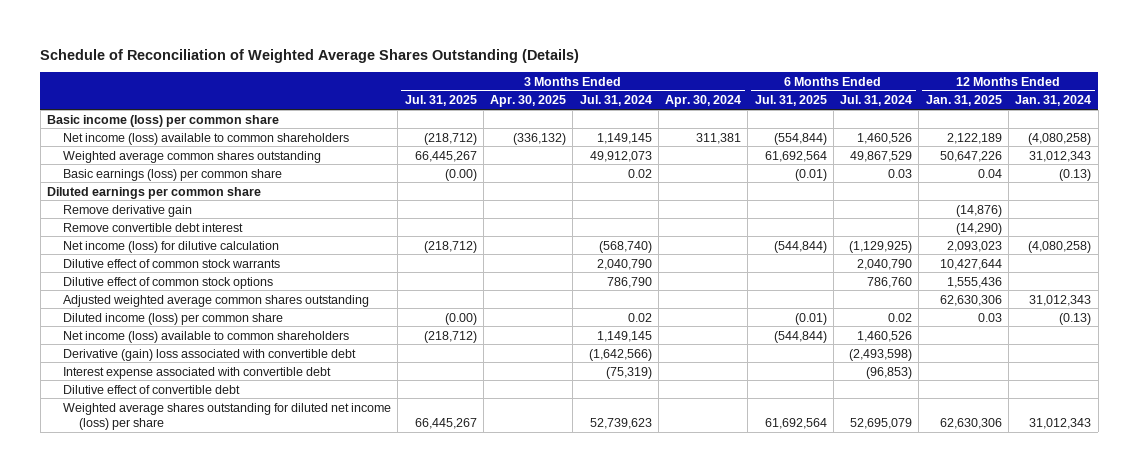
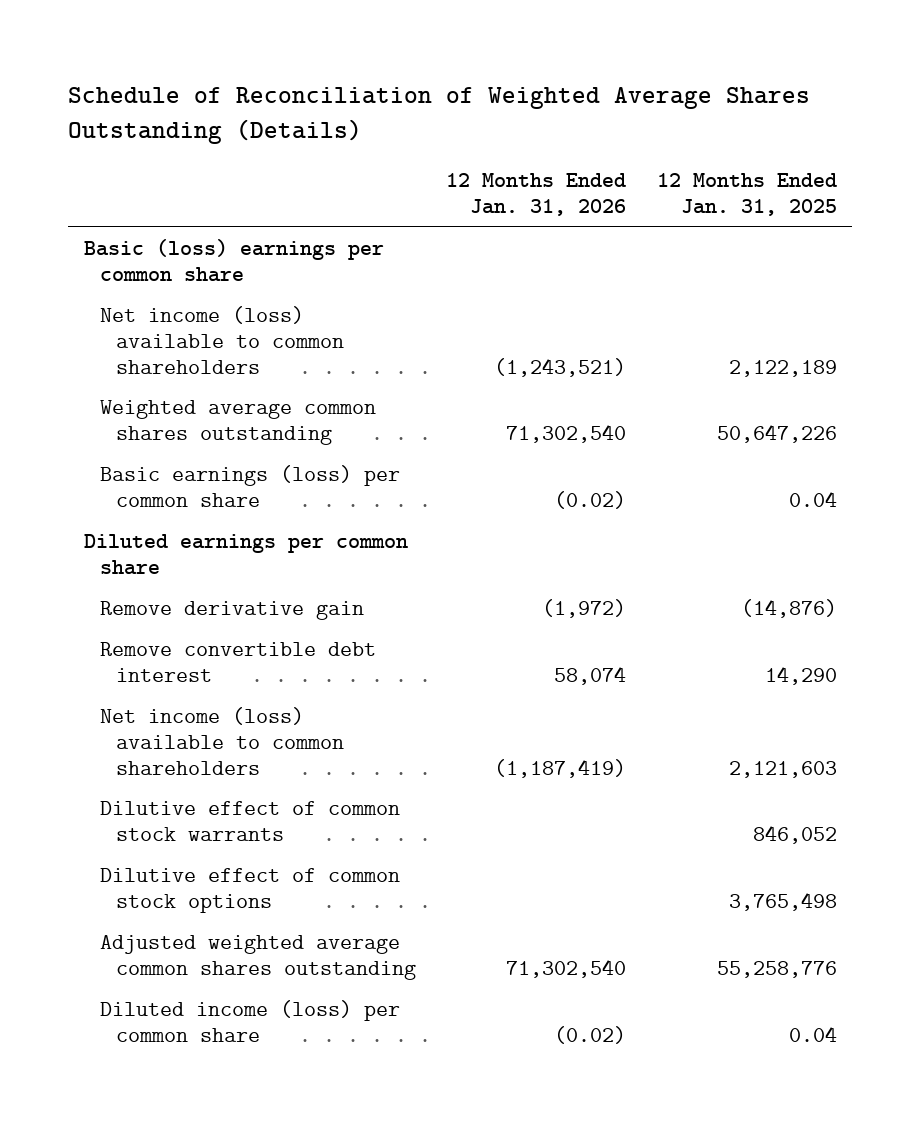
- | 3 Months Ended Jul. 31, 2025 | 3 Months Ended Apr. 30, 2025 | 3 Months Ended Jul. 31, 2024 | 3 Months Ended Apr. 30, 2024 | 6 Months Ended Jul. 31, 2025 | 6 Months Ended Jul. 31, 2024 | 12 Months Ended Jan. 31, 2025 | 12 Months Ended Jan. 31, 2024
+ | 12 Months Ended Jan. 31, 2026 | 12 Months Ended Jan. 31, 2025
- Basic income (loss) per common share
+ Basic (loss) earnings per common share
- Remove convertible debt interest | | | | | | | (14,290) |
- Net income (loss) for dilutive calculation | (218,712) | | (568,740) | | (544,844) | (1,129,925) | 2,093,023 | (4,080,258)
- Dilutive effect of common stock warrants | | | 2,040,790 | | | 2,040,790 | 10,427,644 |
- Dilutive effect of common stock options | | | 786,790 | | | 786,760 | 1,555,436 |
- Adjusted weighted average common shares outstanding | | | | | | | 62,630,306 | 31,012,343
- Diluted income (loss) per common share | (0.00) | | 0.02 | | (0.01) | 0.02 | 0.03 | (0.13)
- Net income (loss) available to common shareholders | (218,712) | | 1,149,145 | | (544,844) | 1,460,526 | |
- Derivative (gain) loss associated with convertible debt | | | (1,642,566) | | | (2,493,598) | |
- Interest expense associated with convertible debt | | | (75,319) | | | (96,853) | |
- Dilutive effect of convertible debt
- Weighted average shares outstanding for diluted net income (loss) per share | 66,445,267 | | 52,739,623 | | 61,692,564 | 52,695,079 | 62,630,306 | 31,012,343
+ Remove convertible debt interest | 58,074 | 14,290
+ Net income (loss) available to common shareholders | (1,187,419) | 2,121,603
+ Dilutive effect of common stock warrants | | 846,052
+ Dilutive effect of common stock options | | 3,765,498
+ Adjusted weighted average common shares outstanding | 71,302,540 | 55,258,776
+ Diluted income (loss) per common share | (0.02) | 0.04

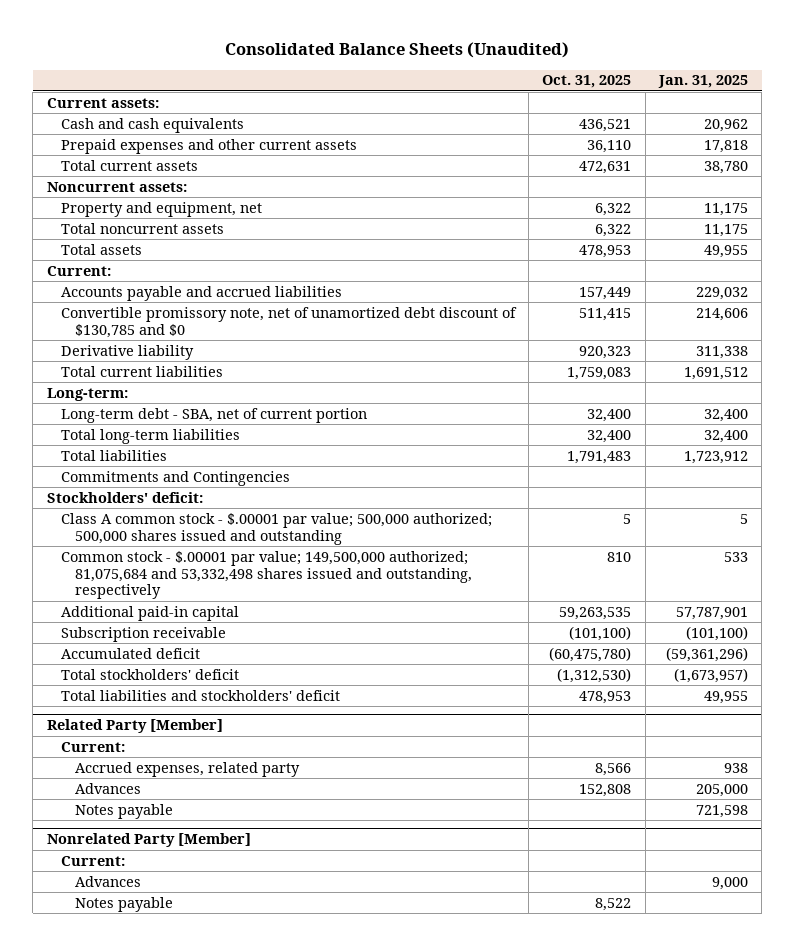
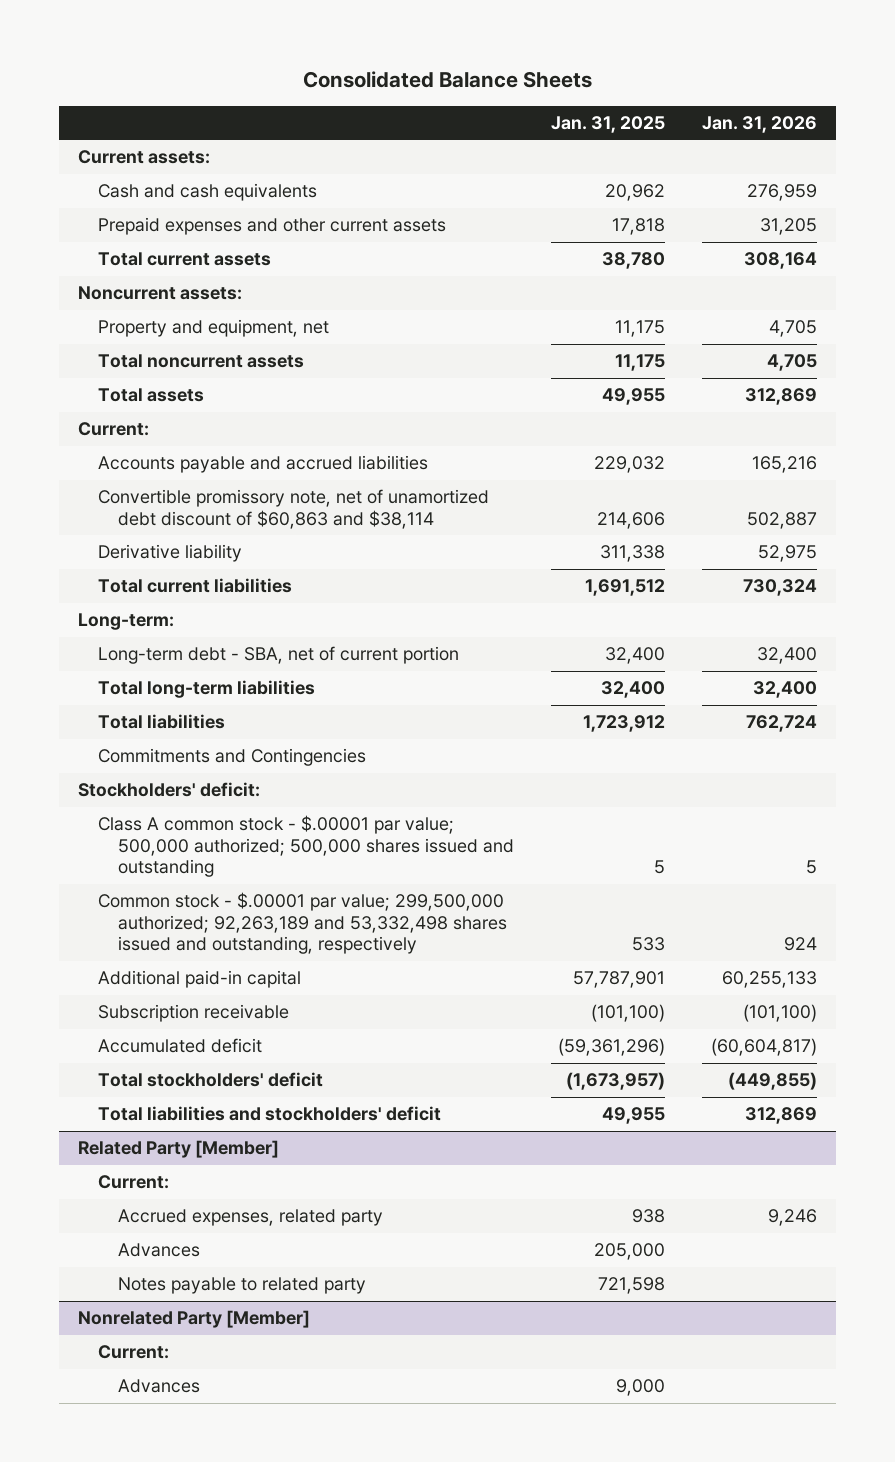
- Consolidated Balance Sheets (Unaudited)
+ Consolidated Balance Sheets
- | Oct. 31, 2025 | Jan. 31, 2025
+ | Jan. 31, 2025 | Jan. 31, 2026
- Convertible promissory note, net of unamortized debt discount of $130,785 and $0 | 511,415 | 214,606
+ Convertible promissory note, net of unamortized debt discount of $60,863 and $38,114 | 214,606 | 502,887
- Common stock - $.00001 par value; 149,500,000 authorized; 81,075,684 and 53,332,498 shares issued and outstanding, respectively | 810 | 533
+ Common stock - $.00001 par value; 299,500,000 authorized; 92,263,189 and 53,332,498 shares issued and outstanding, respectively | 533 | 924
@ Related Party [Member]
- Notes payable | | 721,598
+ Notes payable to related party | 721,598 |
@ Nonrelated Party [Member]
- Notes payable | 8,522 |

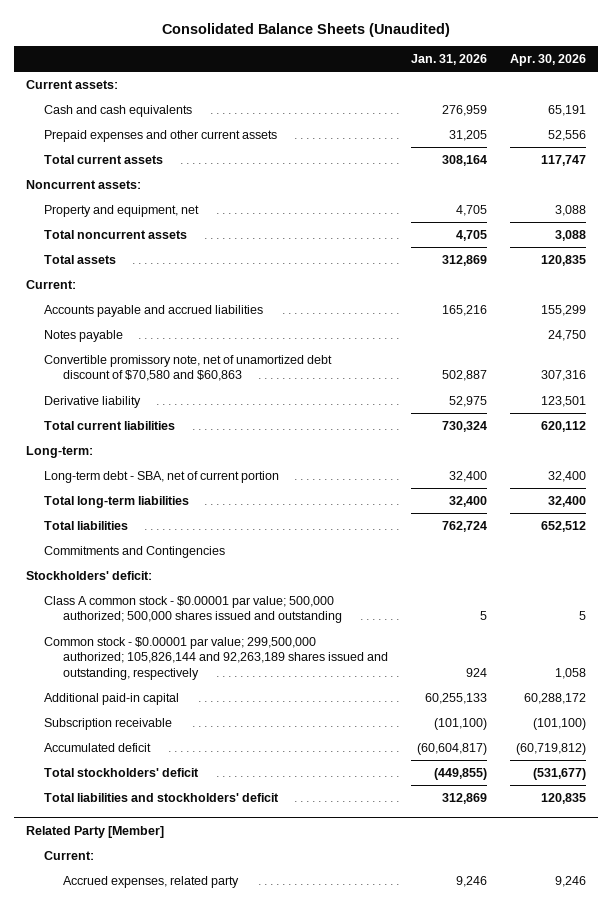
- Consolidated Balance Sheets
+ Consolidated Balance Sheets (Unaudited)
- | Jan. 31, 2025 | Jan. 31, 2026
+ | Jan. 31, 2026 | Apr. 30, 2026
- Convertible promissory note, net of unamortized debt discount of $60,863 and $38,114 | 214,606 | 502,887
+ Notes payable | | 24,750
+ Convertible promissory note, net of unamortized debt discount of $70,580 and $60,863 | 502,887 | 307,316
- Class A common stock - $.00001 par value; 500,000 authorized; 500,000 shares issued and outstanding | 5 | 5
- Common stock - $.00001 par value; 299,500,000 authorized; 92,263,189 and 53,332,498 shares issued and outstanding, respectively | 533 | 924
+ Class A common stock - $0.00001 par value; 500,000 authorized; 500,000 shares issued and outstanding | 5 | 5
+ Common stock - $0.00001 par value; 299,500,000 authorized; 105,826,144 and 92,263,189 shares issued and outstanding, respectively | 924 | 1,058
@ Related Party [Member]
- Advances | 205,000 |
- Notes payable to related party | 721,598 |
- Nonrelated Party [Member]
- Current:
- Advances | 9,000 |

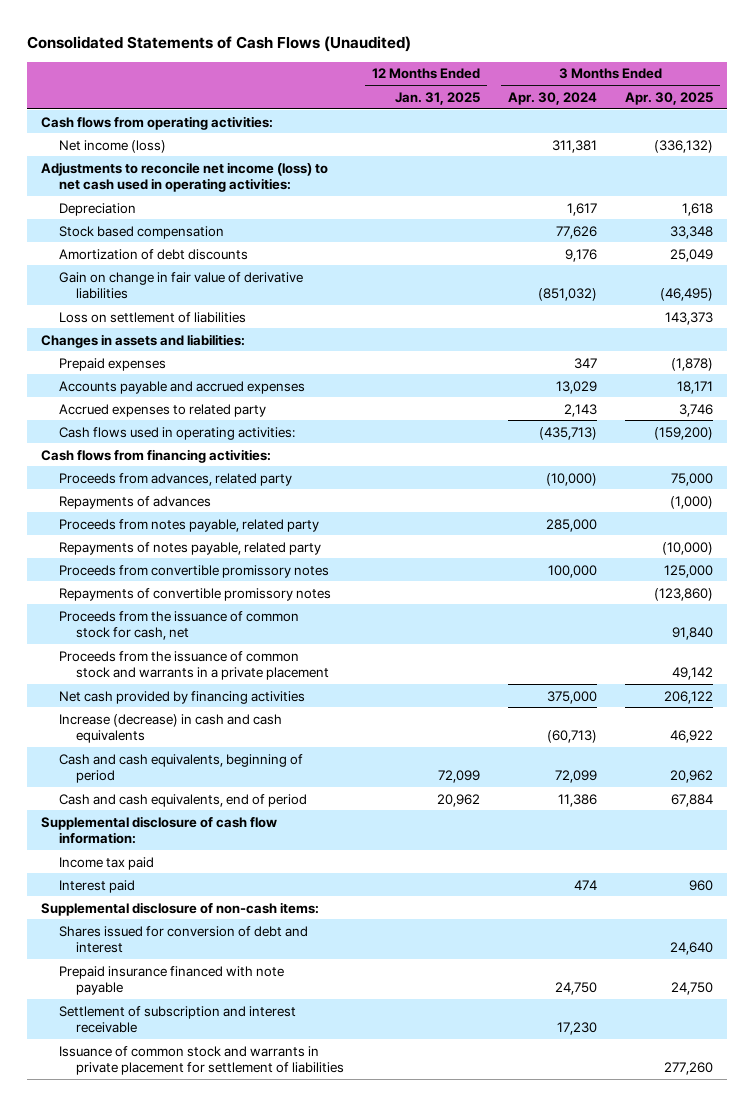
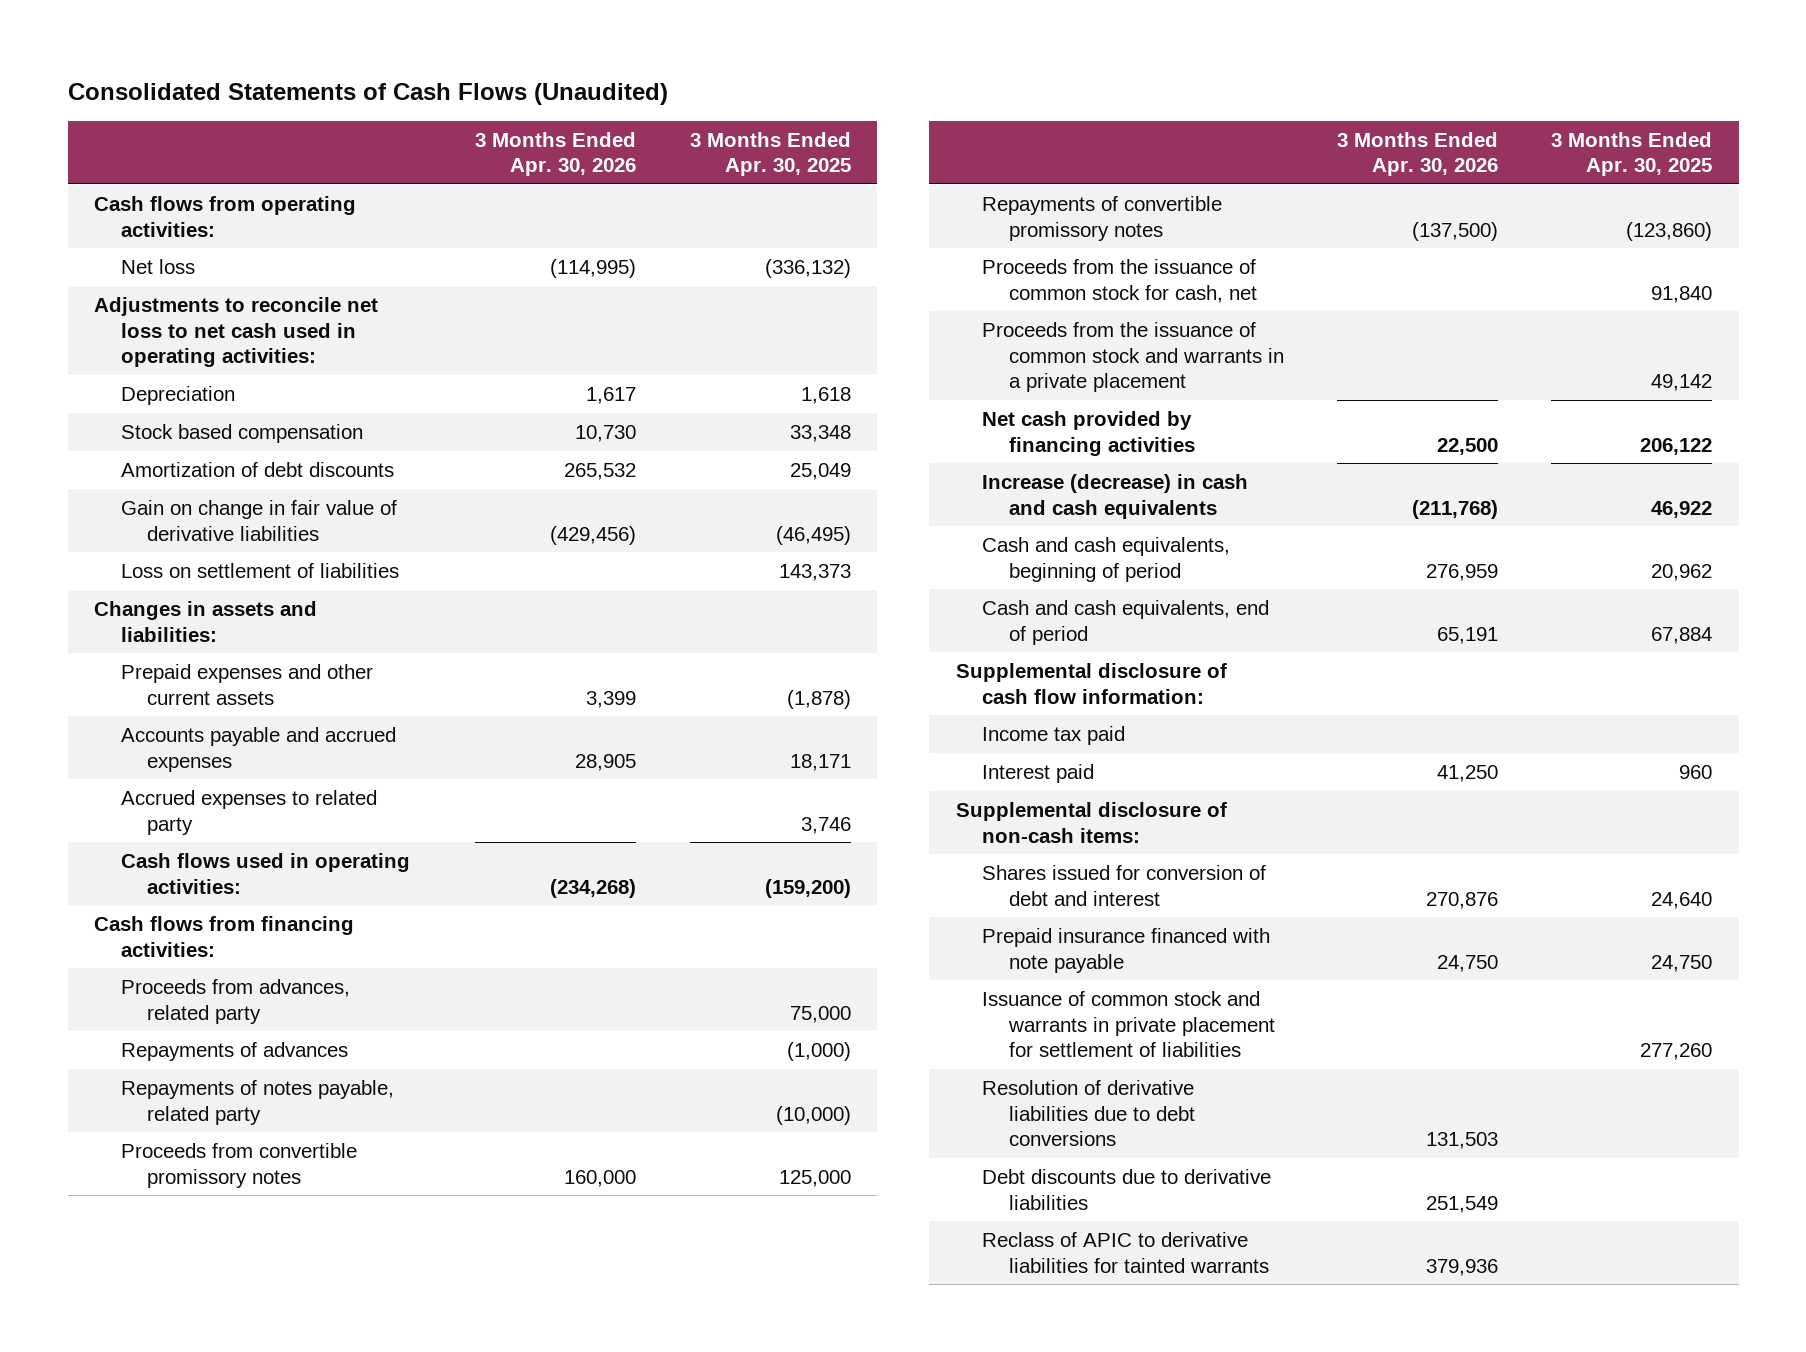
- | 12 Months Ended Jan. 31, 2025 | 3 Months Ended Apr. 30, 2024 | 3 Months Ended Apr. 30, 2025
+ | 3 Months Ended Apr. 30, 2026 | 3 Months Ended Apr. 30, 2025
- Net income (loss) | | 311,381 | (336,132)
- Adjustments to reconcile net income (loss) to net cash used in operating activities:
+ Net loss | (114,995) | (336,132)
+ Adjustments to reconcile net loss to net cash used in operating activities:
- Prepaid expenses | | 347 | (1,878)
+ Prepaid expenses and other current assets | 3,399 | (1,878)
- Proceeds from notes payable, related party | | 285,000 |
- Settlement of subscription and interest receivable | | 17,230 |
+ Resolution of derivative liabilities due to debt conversions | 131,503 |
+ Debt discounts due to derivative liabilities | 251,549 |
+ Reclass of APIC to derivative liabilities for tainted warrants | 379,936 |

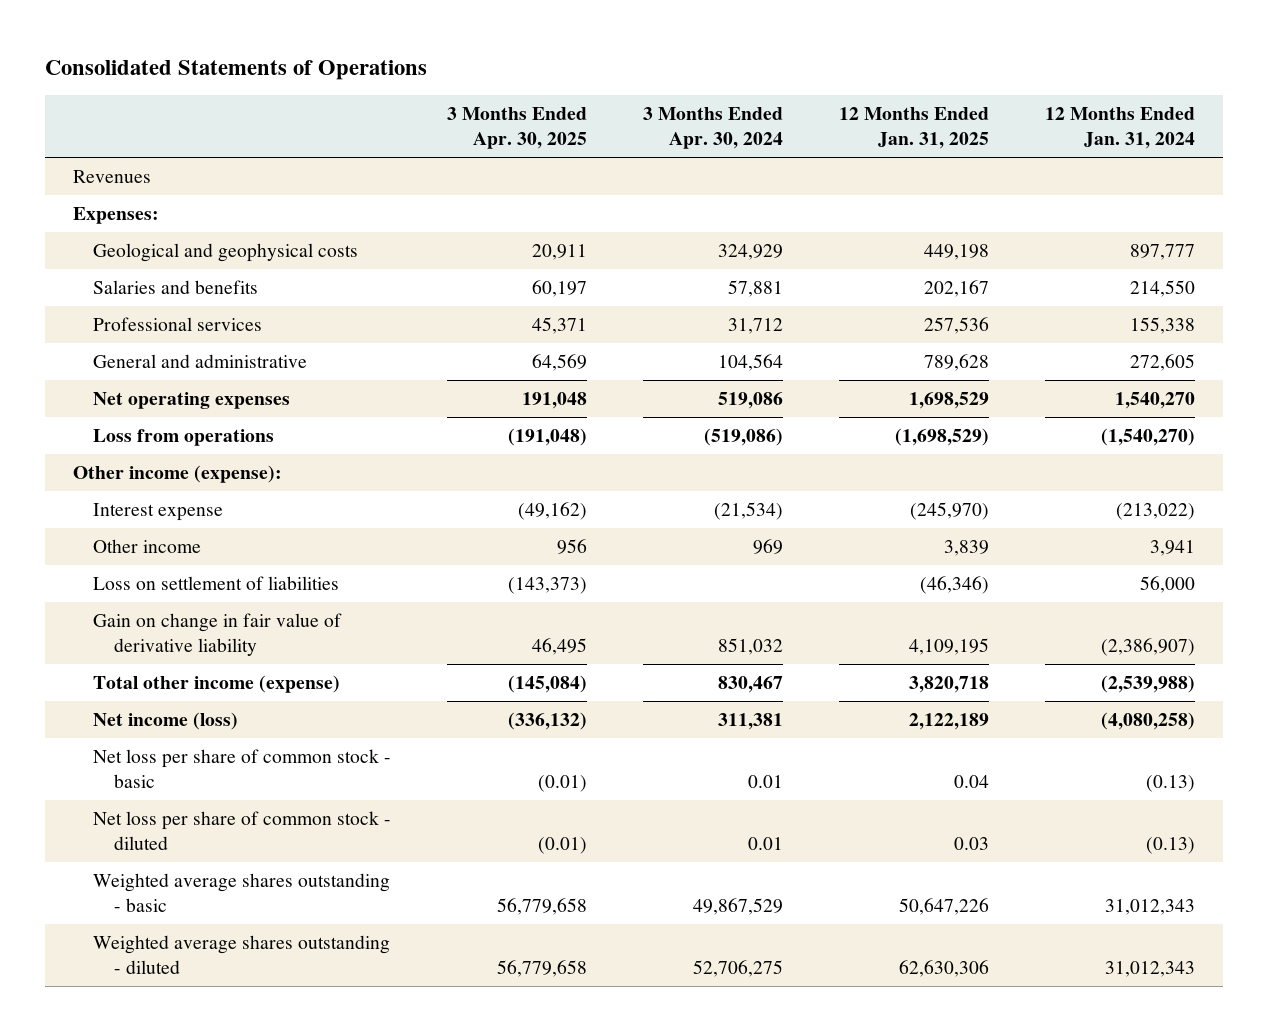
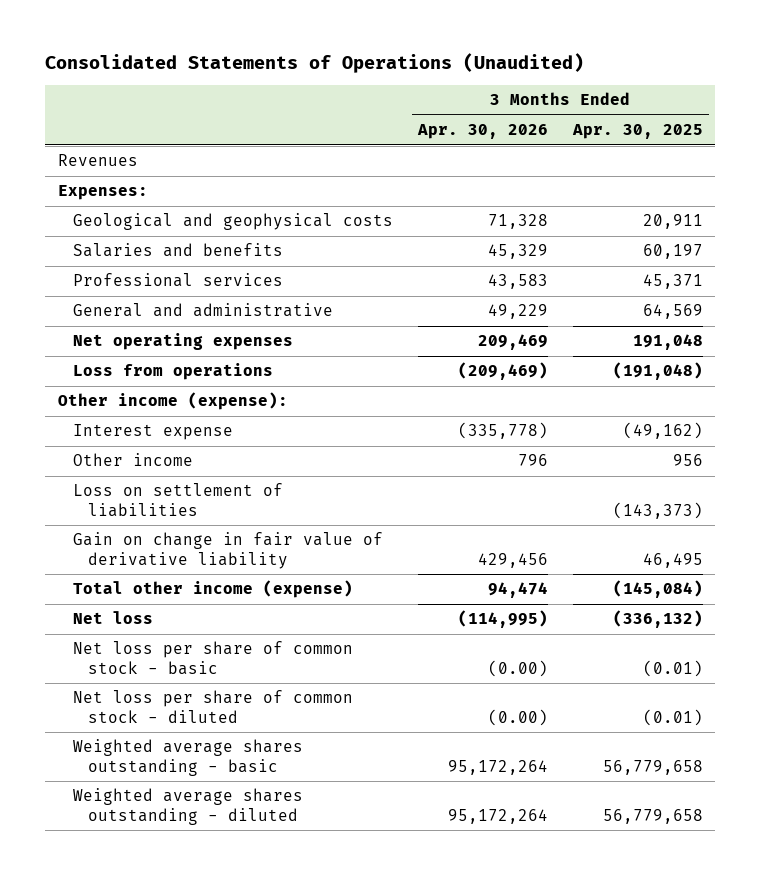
- Consolidated Statements of Operations
+ Consolidated Statements of Operations (Unaudited)
- | 3 Months Ended Apr. 30, 2025 | 3 Months Ended Apr. 30, 2024 | 12 Months Ended Jan. 31, 2025 | 12 Months Ended Jan. 31, 2024
+ | 3 Months Ended Apr. 30, 2026 | 3 Months Ended Apr. 30, 2025
- Net income (loss) | (336,132) | 311,381 | 2,122,189 | (4,080,258)
+ Net loss | (114,995) | (336,132)

